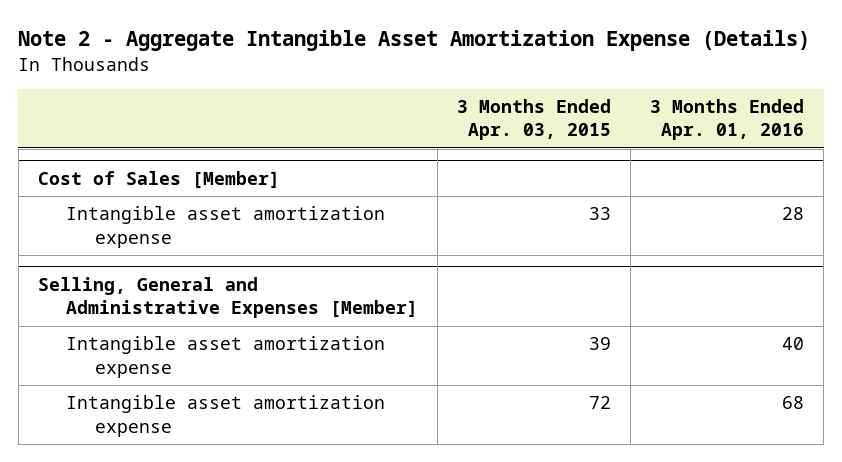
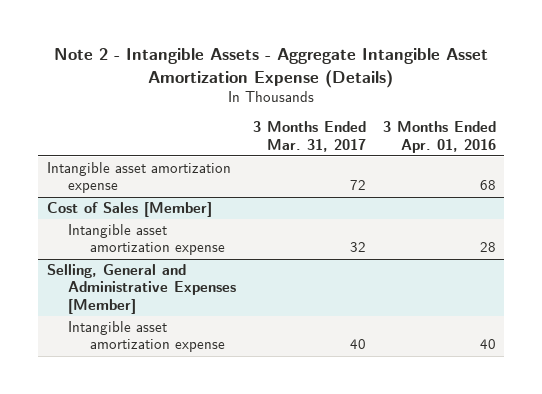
- Note 2 - Aggregate Intangible Asset Amortization Expense (Details)
+ Note 2 - Intangible Assets - Aggregate Intangible Asset Amortization Expense (Details)
- | 3 Months Ended Apr. 03, 2015 | 3 Months Ended Apr. 01, 2016
+ | 3 Months Ended Mar. 31, 2017 | 3 Months Ended Apr. 01, 2016
+ Intangible asset amortization expense | 72 | 68
@ Selling, General and Administrative Expenses [Member]
- Intangible asset amortization expense | 72 | 68

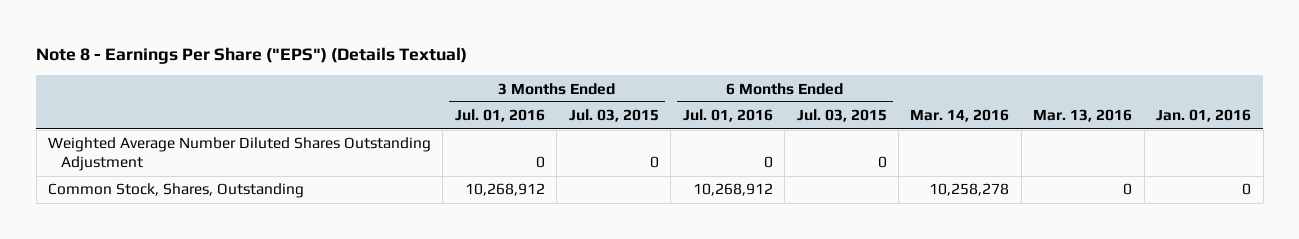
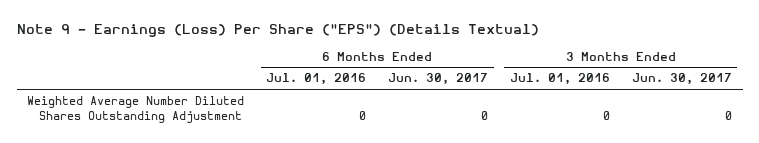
- Note 8 - Earnings Per Share ("EPS") (Details Textual)
+ Note 9 - Earnings (Loss) Per Share ("EPS") (Details Textual)
- | 3 Months Ended Jul. 01, 2016 | 3 Months Ended Jul. 03, 2015 | 6 Months Ended Jul. 01, 2016 | 6 Months Ended Jul. 03, 2015 | Mar. 14, 2016 | Mar. 13, 2016 | Jan. 01, 2016
+ | 6 Months Ended Jul. 01, 2016 | 6 Months Ended Jun. 30, 2017 | 3 Months Ended Jul. 01, 2016 | 3 Months Ended Jun. 30, 2017
- Common Stock, Shares, Outstanding | 10,268,912 | | 10,268,912 | | 10,258,278 | 0 | 0

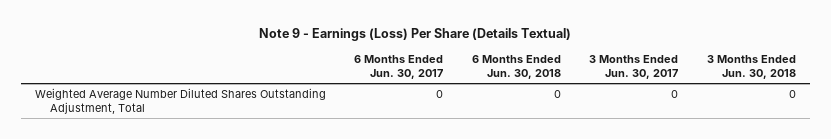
- Note 9 - Earnings (Loss) Per Share ("EPS") (Details Textual)
+ Note 9 - Earnings (Loss) Per Share (Details Textual)
- | 6 Months Ended Jul. 01, 2016 | 6 Months Ended Jun. 30, 2017 | 3 Months Ended Jul. 01, 2016 | 3 Months Ended Jun. 30, 2017
+ | 6 Months Ended Jun. 30, 2017 | 6 Months Ended Jun. 30, 2018 | 3 Months Ended Jun. 30, 2017 | 3 Months Ended Jun. 30, 2018
- Weighted Average Number Diluted Shares Outstanding Adjustment | 0 | 0 | 0 | 0
+ Weighted Average Number Diluted Shares Outstanding Adjustment, Total | 0 | 0 | 0 | 0

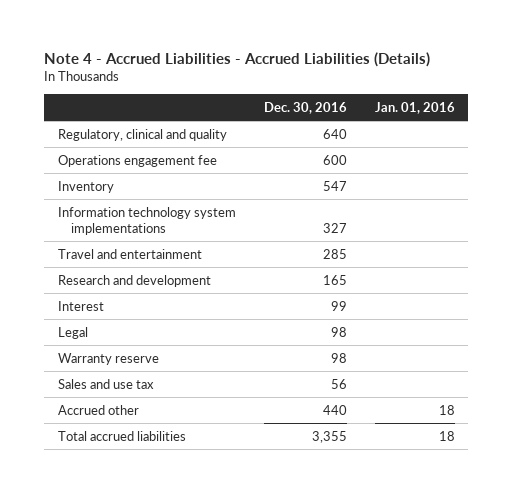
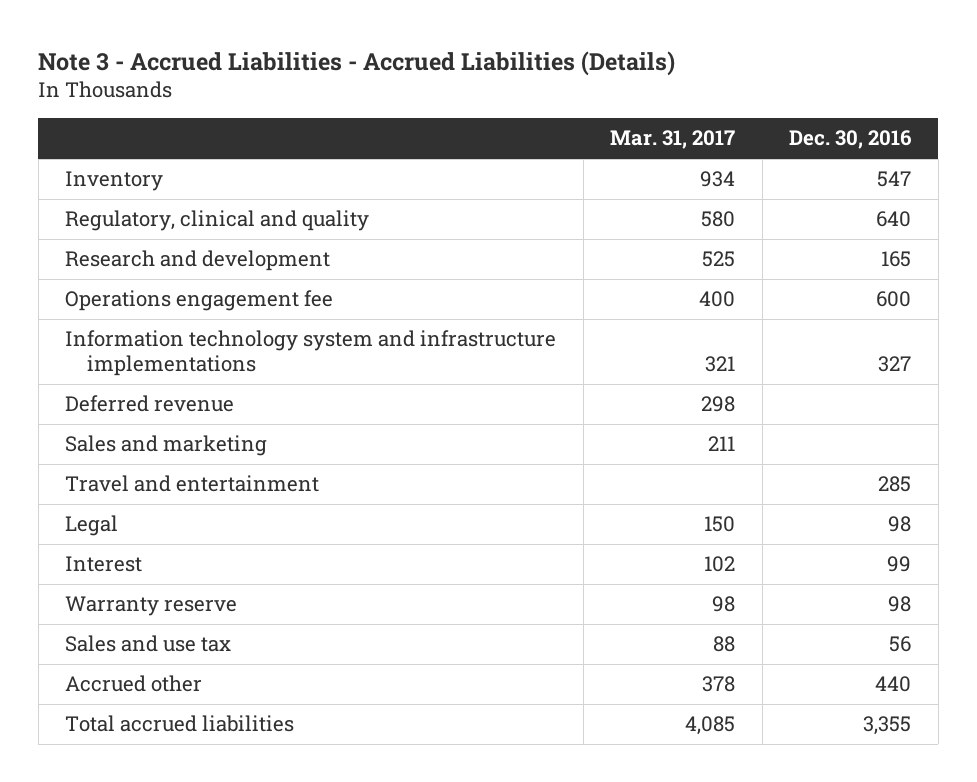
- Note 4 - Accrued Liabilities - Accrued Liabilities (Details)
+ Note 3 - Accrued Liabilities - Accrued Liabilities (Details)
- | Dec. 30, 2016 | Jan. 01, 2016
+ | Mar. 31, 2017 | Dec. 30, 2016
moved up: Inventory | 934 | 547
moved up: Research and development | 525 | 165
- Information technology system implementations | 327 |
+ Information technology system and infrastructure implementations | 321 | 327
+ Deferred revenue | 298 |
+ Sales and marketing | 211 |
moved down: Interest | 102 | 99

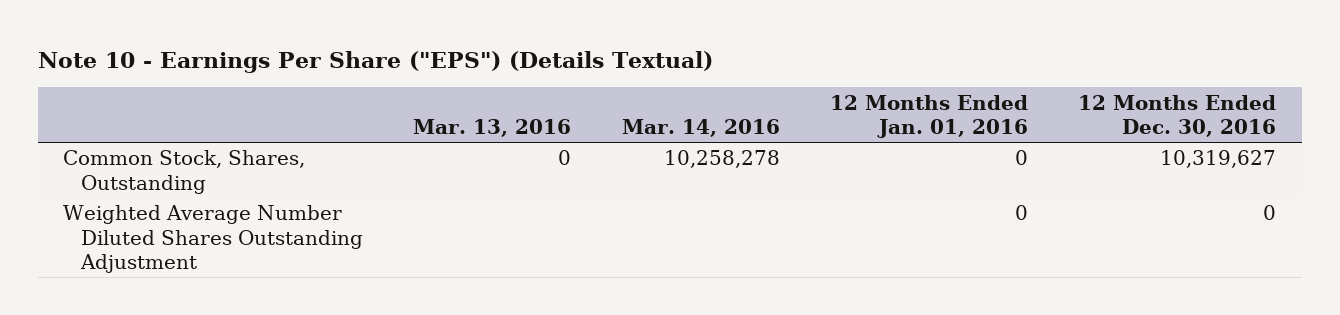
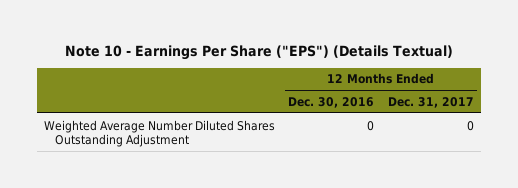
- | Mar. 13, 2016 | Mar. 14, 2016 | 12 Months Ended Jan. 01, 2016 | 12 Months Ended Dec. 30, 2016
+ | 12 Months Ended Dec. 30, 2016 | 12 Months Ended Dec. 31, 2017
- Common Stock, Shares, Outstanding | 0 | 10,258,278 | 0 | 10,319,627

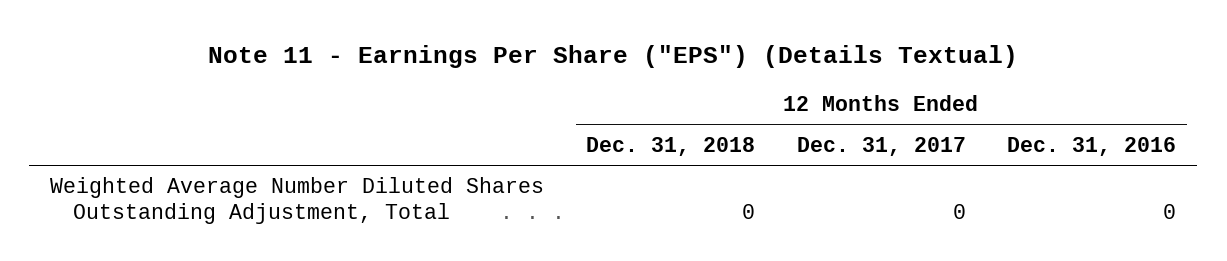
- Note 10 - Earnings Per Share ("EPS") (Details Textual)
+ Note 11 - Earnings Per Share ("EPS") (Details Textual)
- | 12 Months Ended Dec. 30, 2016 | 12 Months Ended Dec. 31, 2017
+ | 12 Months Ended Dec. 31, 2018 | 12 Months Ended Dec. 31, 2017 | 12 Months Ended Dec. 31, 2016
- Weighted Average Number Diluted Shares Outstanding Adjustment | 0 | 0
+ Weighted Average Number Diluted Shares Outstanding Adjustment, Total | 0 | 0 | 0

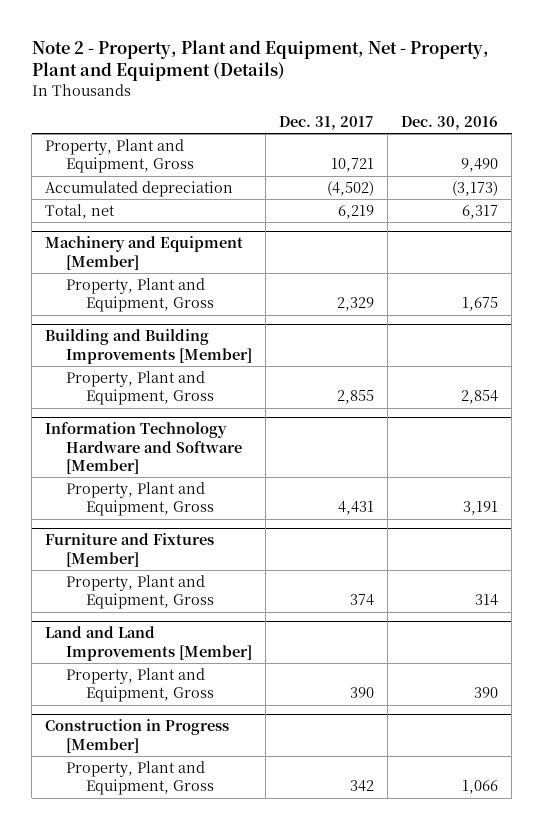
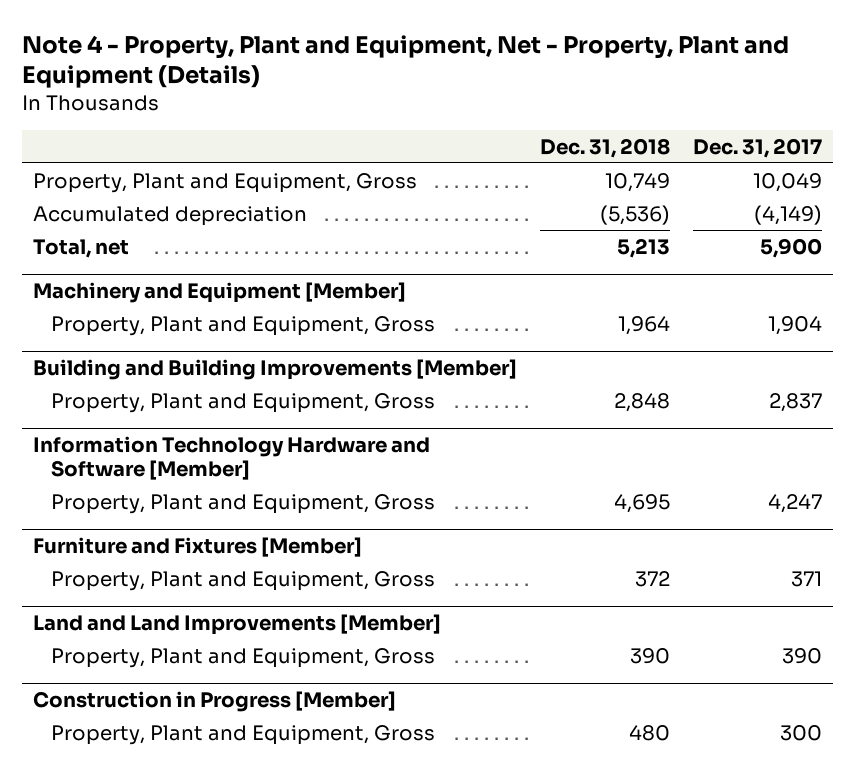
- Note 2 - Property, Plant and Equipment, Net - Property, Plant and Equipment (Details)
+ Note 4 - Property, Plant and Equipment, Net - Property, Plant and Equipment (Details)
- | Dec. 31, 2017 | Dec. 30, 2016
+ | Dec. 31, 2018 | Dec. 31, 2017
- Property, Plant and Equipment, Gross | 10,721 | 9,490
- Accumulated depreciation | (4,502) | (3,173)
- Total, net | 6,219 | 6,317
+ Property, Plant and Equipment, Gross | 10,749 | 10,049
+ Accumulated depreciation | (5,536) | (4,149)
+ Total, net | 5,213 | 5,900
@ Machinery and Equipment [Member]
- Property, Plant and Equipment, Gross | 2,329 | 1,675
+ Property, Plant and Equipment, Gross | 1,964 | 1,904
@ Building and Building Improvements [Member]
- Property, Plant and Equipment, Gross | 2,855 | 2,854
+ Property, Plant and Equipment, Gross | 2,848 | 2,837
@ Information Technology Hardware and Software [Member]
- Property, Plant and Equipment, Gross | 4,431 | 3,191
+ Property, Plant and Equipment, Gross | 4,695 | 4,247
@ Furniture and Fixtures [Member]
- Property, Plant and Equipment, Gross | 374 | 314
+ Property, Plant and Equipment, Gross | 372 | 371
@ Construction in Progress [Member]
- Property, Plant and Equipment, Gross | 342 | 1,066
+ Property, Plant and Equipment, Gross | 480 | 300

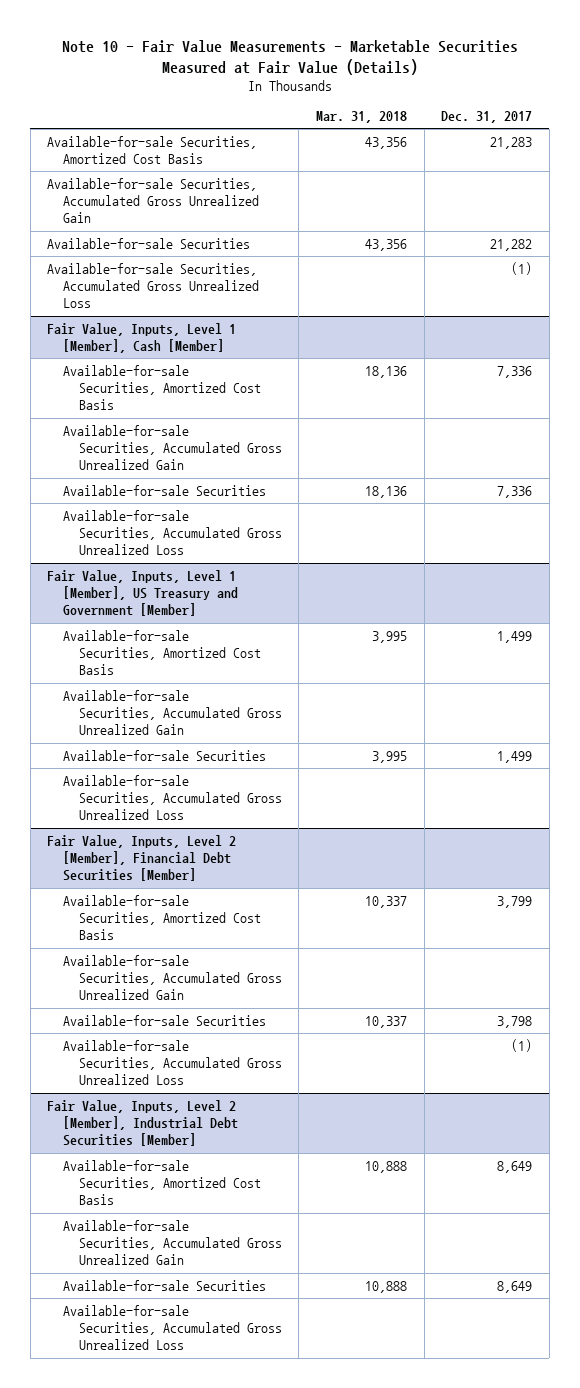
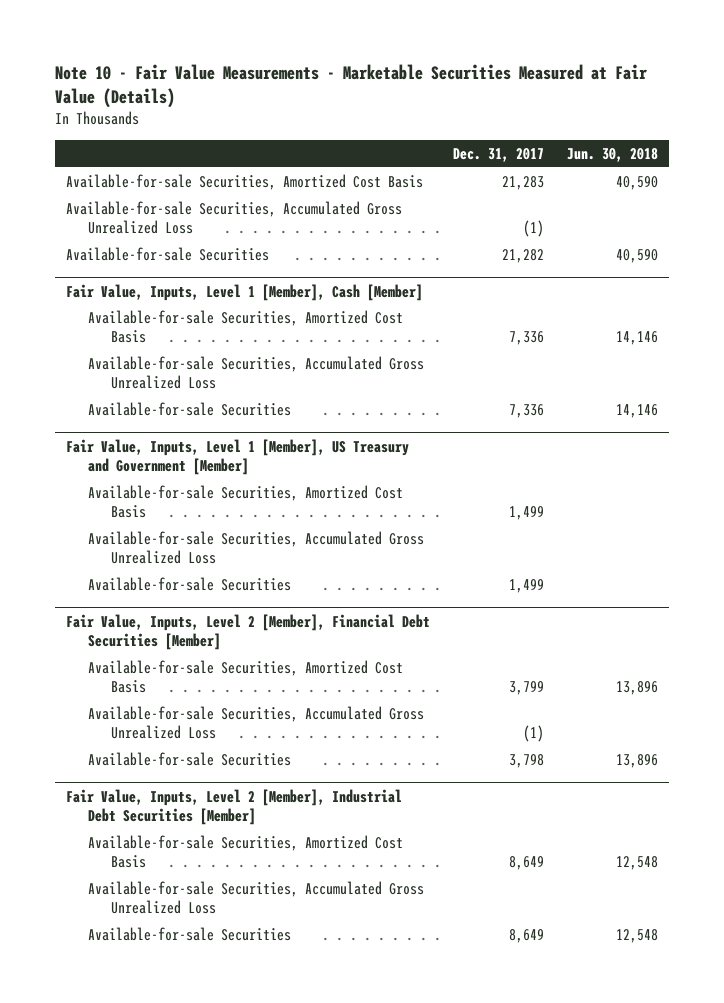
- | Mar. 31, 2018 | Dec. 31, 2017
+ | Dec. 31, 2017 | Jun. 30, 2018
- Available-for-sale Securities, Accumulated Gross Unrealized Gain
moved down: Available-for-sale Securities | 21,282 | 40,590
@ Fair Value, Inputs, Level 1 [Member], Cash [Member]
- Available-for-sale Securities, Accumulated Gross Unrealized Gain
moved down: Available-for-sale Securities | 7,336 | 14,146
@ Fair Value, Inputs, Level 1 [Member], US Treasury and Government [Member]
- Available-for-sale Securities, Accumulated Gross Unrealized Gain
moved down: Available-for-sale Securities | 1,499 |
@ Fair Value, Inputs, Level 2 [Member], Financial Debt Securities [Member]
- Available-for-sale Securities, Accumulated Gross Unrealized Gain
moved down: Available-for-sale Securities | 3,798 | 13,896
@ Fair Value, Inputs, Level 2 [Member], Industrial Debt Securities [Member]
- Available-for-sale Securities, Accumulated Gross Unrealized Gain
moved down: Available-for-sale Securities | 8,649 | 12,548

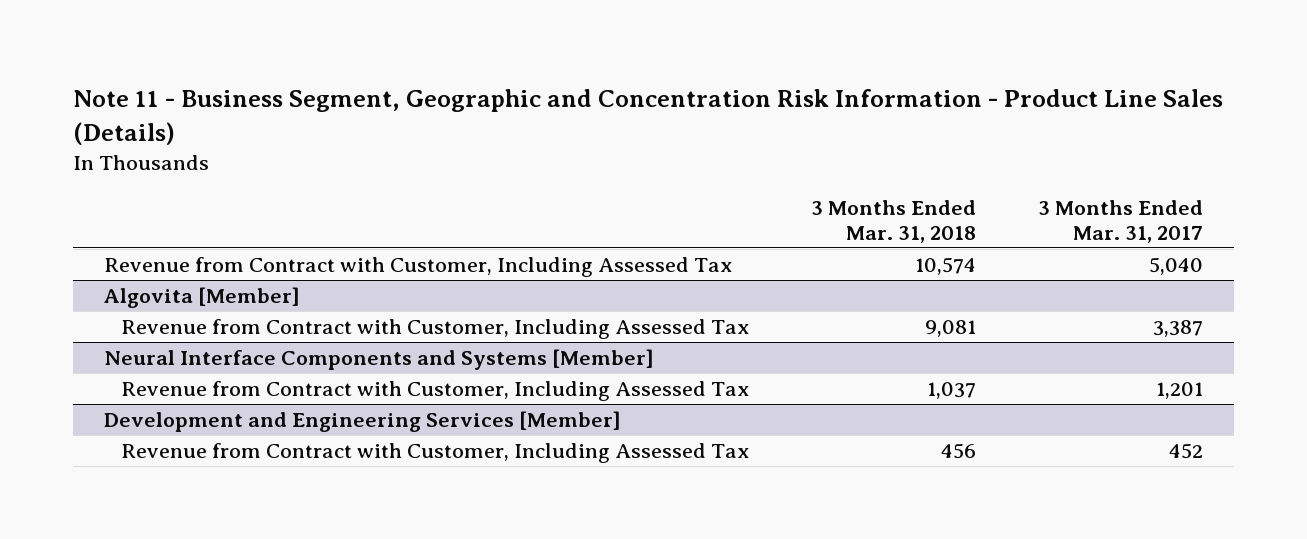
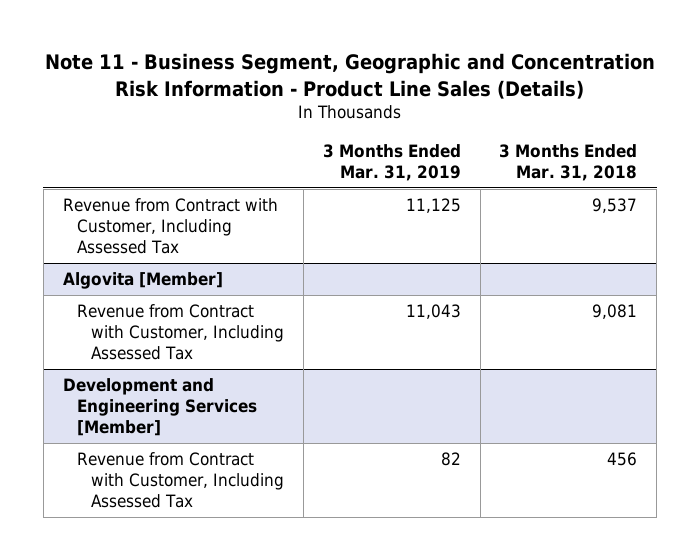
- | 3 Months Ended Mar. 31, 2018 | 3 Months Ended Mar. 31, 2017
+ | 3 Months Ended Mar. 31, 2019 | 3 Months Ended Mar. 31, 2018
- Revenue from Contract with Customer, Including Assessed Tax | 10,574 | 5,040
+ Revenue from Contract with Customer, Including Assessed Tax | 11,125 | 9,537
- Neural Interface Components and Systems [Member]
- Revenue from Contract with Customer, Including Assessed Tax | 1,037 | 1,201

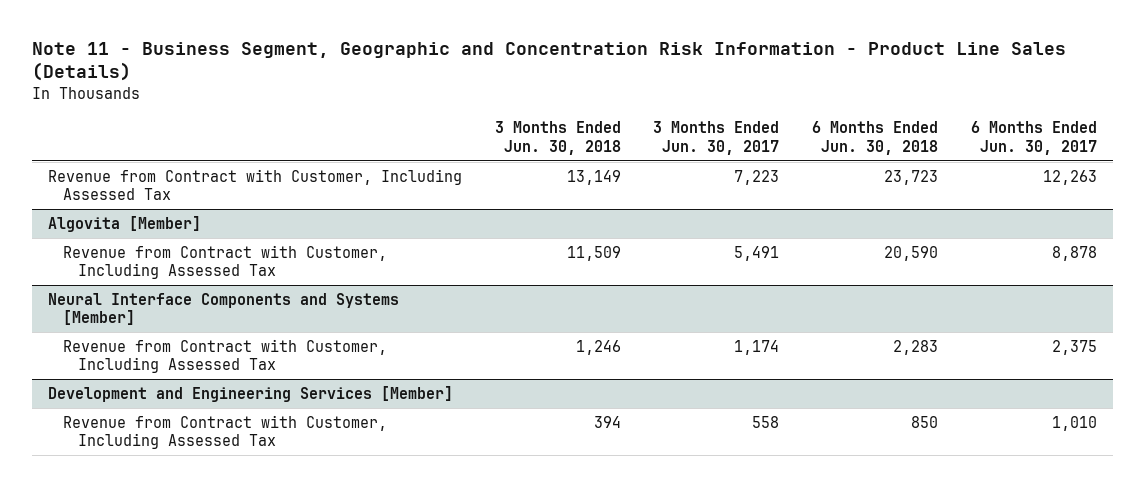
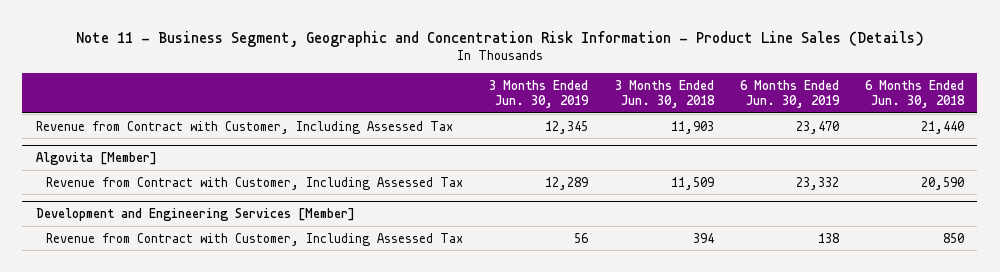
- | 3 Months Ended Jun. 30, 2018 | 3 Months Ended Jun. 30, 2017 | 6 Months Ended Jun. 30, 2018 | 6 Months Ended Jun. 30, 2017
+ | 3 Months Ended Jun. 30, 2019 | 3 Months Ended Jun. 30, 2018 | 6 Months Ended Jun. 30, 2019 | 6 Months Ended Jun. 30, 2018
- Revenue from Contract with Customer, Including Assessed Tax | 13,149 | 7,223 | 23,723 | 12,263
+ Revenue from Contract with Customer, Including Assessed Tax | 12,345 | 11,903 | 23,470 | 21,440
- Neural Interface Components and Systems [Member]
- Revenue from Contract with Customer, Including Assessed Tax | 1,246 | 1,174 | 2,283 | 2,375

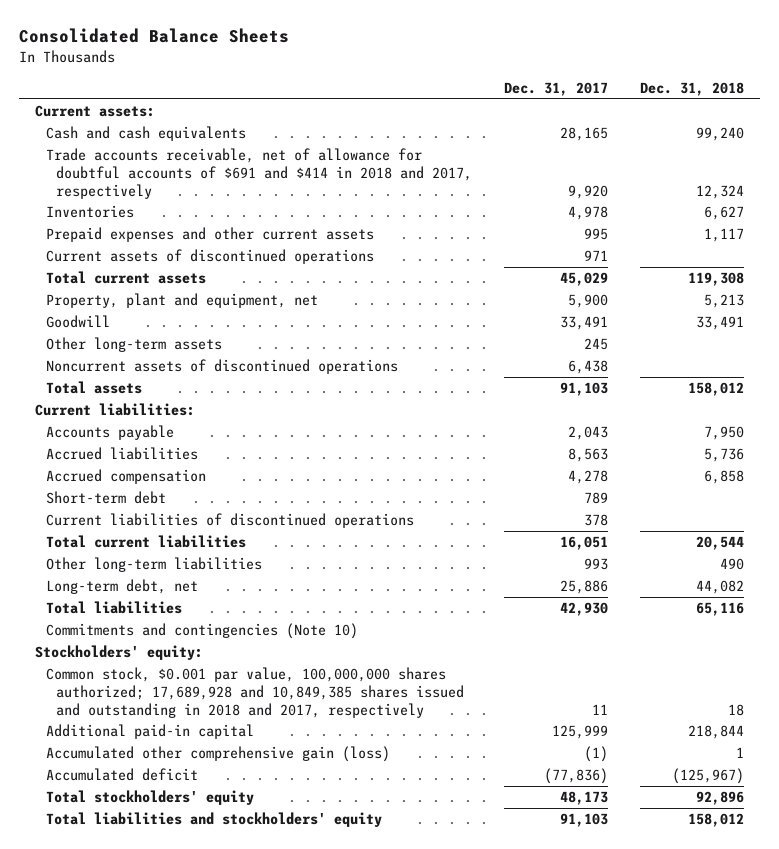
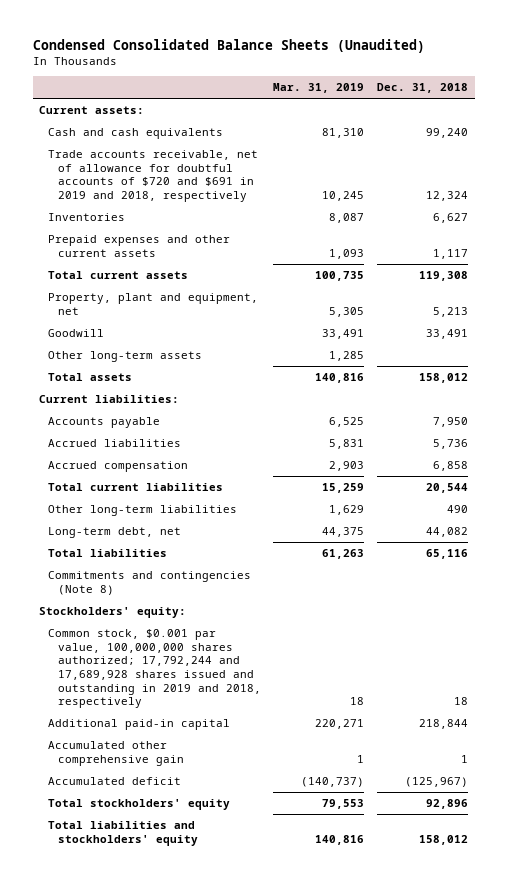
- Consolidated Balance Sheets
+ Condensed Consolidated Balance Sheets (Unaudited)
- | Dec. 31, 2017 | Dec. 31, 2018
+ | Mar. 31, 2019 | Dec. 31, 2018
- Trade accounts receivable, net of allowance for doubtful accounts of $691 and $414 in 2018 and 2017, respectively | 9,920 | 12,324
+ Trade accounts receivable, net of allowance for doubtful accounts of $720 and $691 in 2019 and 2018, respectively | 10,245 | 12,324
- Current assets of discontinued operations | 971 |
- Noncurrent assets of discontinued operations | 6,438 |
- Short-term debt | 789 |
- Current liabilities of discontinued operations | 378 |
- Commitments and contingencies (Note 10)
+ Commitments and contingencies (Note 8)
- Common stock, $0.001 par value, 100,000,000 shares authorized; 17,689,928 and 10,849,385 shares issued and outstanding in 2018 and 2017, respectively | 11 | 18
+ Common stock, $0.001 par value, 100,000,000 shares authorized; 17,792,244 and 17,689,928 shares issued and outstanding in 2019 and 2018, respectively | 18 | 18
- Accumulated other comprehensive gain (loss) | (1) | 1
+ Accumulated other comprehensive gain | 1 | 1

